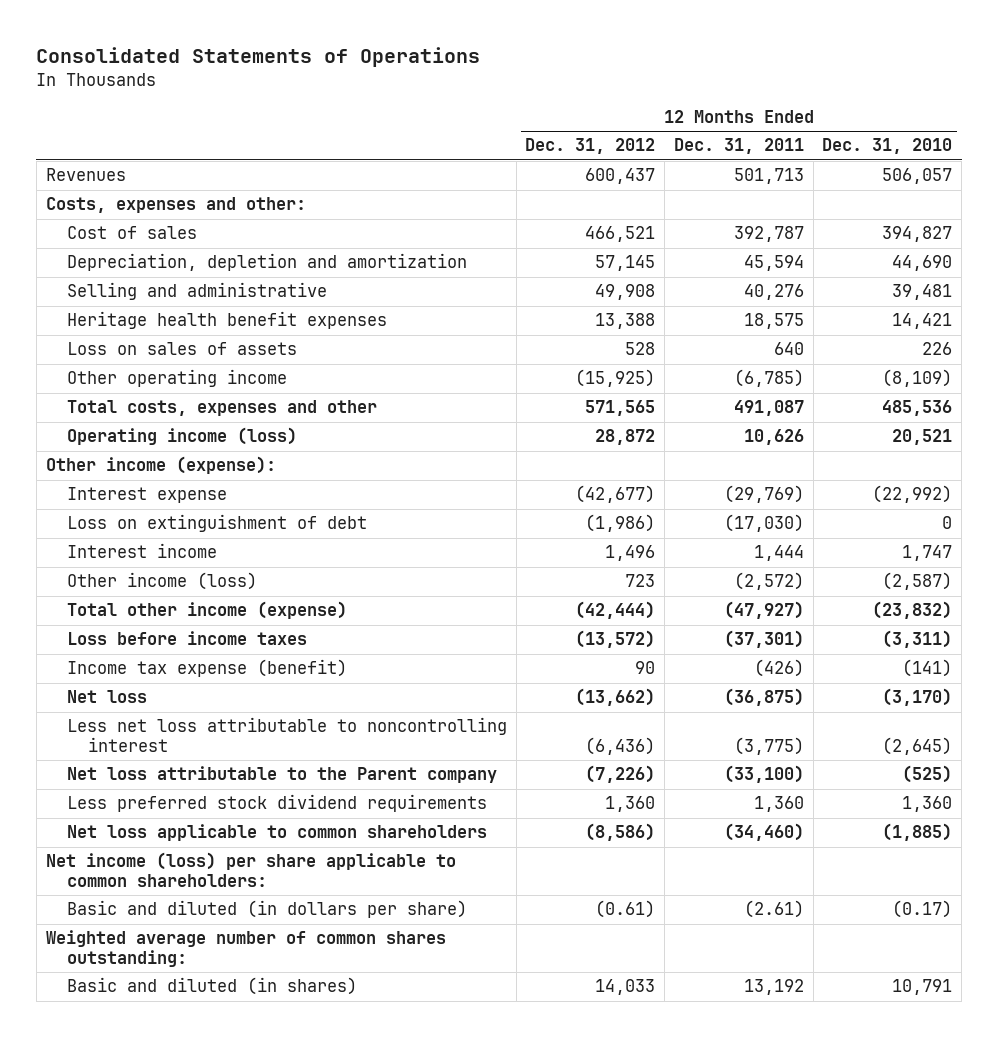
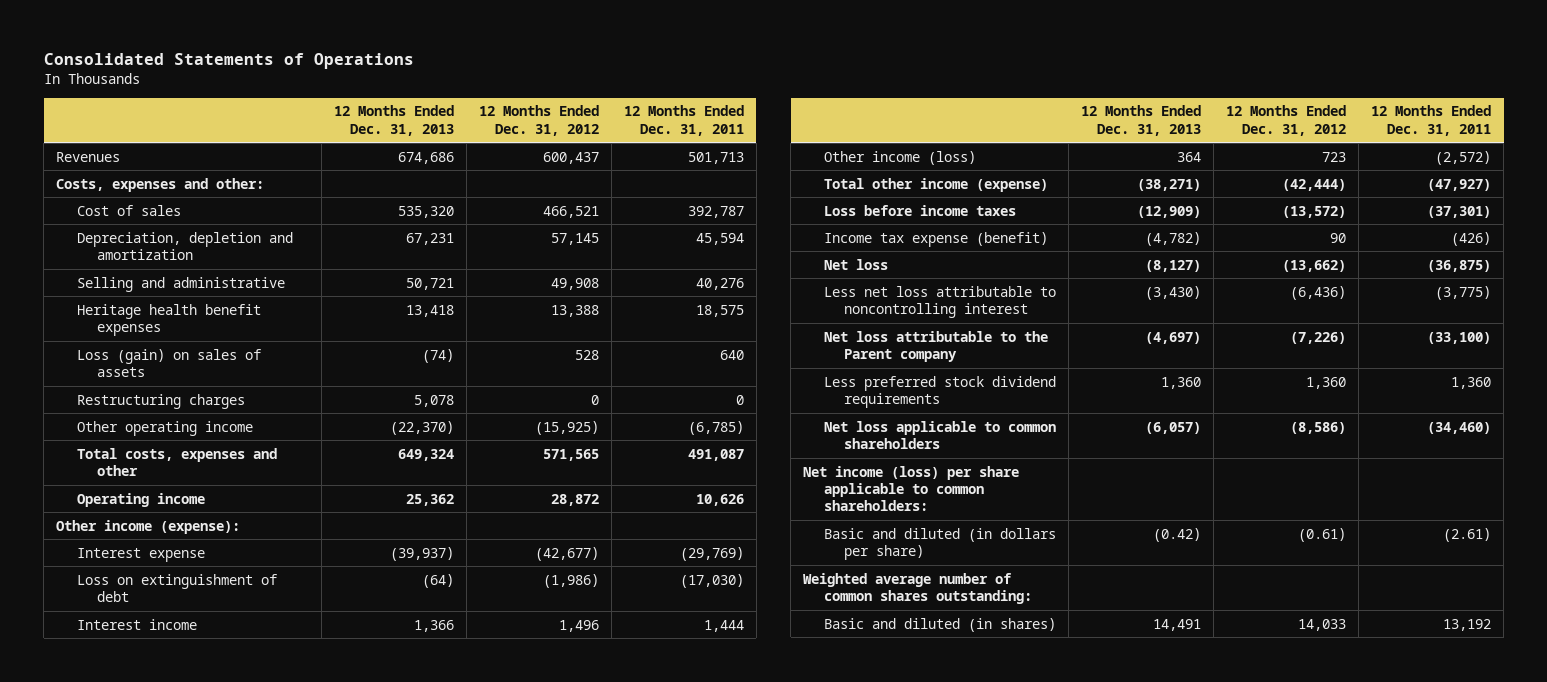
- | 12 Months Ended Dec. 31, 2012 | 12 Months Ended Dec. 31, 2011 | 12 Months Ended Dec. 31, 2010
+ | 12 Months Ended Dec. 31, 2013 | 12 Months Ended Dec. 31, 2012 | 12 Months Ended Dec. 31, 2011
- Loss on sales of assets | 528 | 640 | 226
+ Loss (gain) on sales of assets | (74) | 528 | 640
+ Restructuring charges | 5,078 | 0 | 0
- Operating income (loss) | 28,872 | 10,626 | 20,521
+ Operating income | 25,362 | 28,872 | 10,626

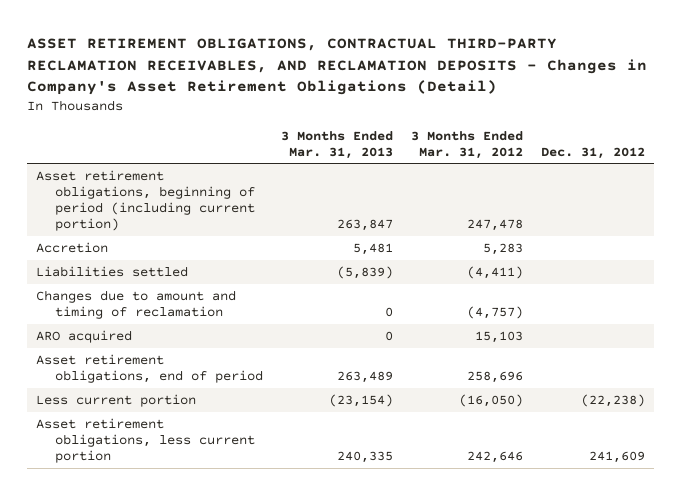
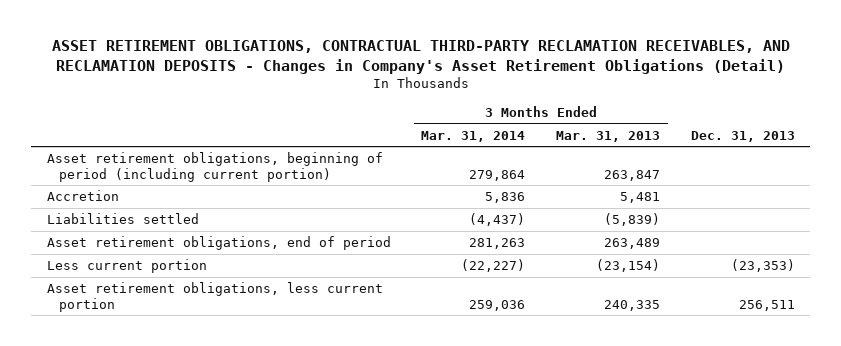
- | 3 Months Ended Mar. 31, 2013 | 3 Months Ended Mar. 31, 2012 | Dec. 31, 2012
+ | 3 Months Ended Mar. 31, 2014 | 3 Months Ended Mar. 31, 2013 | Dec. 31, 2013
- Changes due to amount and timing of reclamation | 0 | (4,757) |
- ARO acquired | 0 | 15,103 |

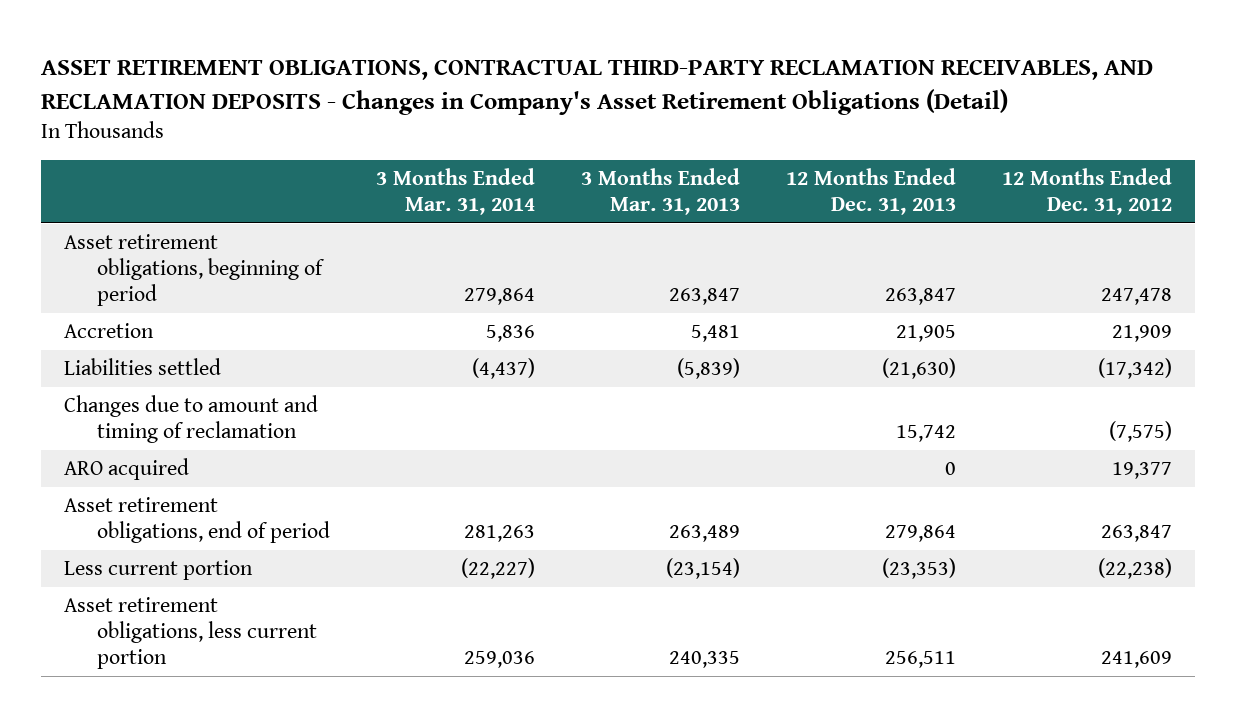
- | 3 Months Ended Mar. 31, 2014 | 3 Months Ended Mar. 31, 2013 | Dec. 31, 2013
+ | 3 Months Ended Mar. 31, 2014 | 3 Months Ended Mar. 31, 2013 | 12 Months Ended Dec. 31, 2013 | 12 Months Ended Dec. 31, 2012
- Asset retirement obligations, beginning of period (including current portion) | 279,864 | 263,847 |
+ Asset retirement obligations, beginning of period | 279,864 | 263,847 | 263,847 | 247,478
+ Changes due to amount and timing of reclamation | | | 15,742 | (7,575)
+ ARO acquired | | | 0 | 19,377

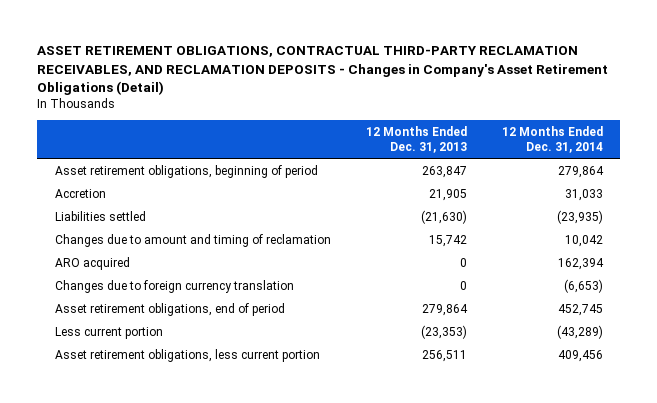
- | 3 Months Ended Mar. 31, 2014 | 3 Months Ended Mar. 31, 2013 | 12 Months Ended Dec. 31, 2013 | 12 Months Ended Dec. 31, 2012
+ | 12 Months Ended Dec. 31, 2013 | 12 Months Ended Dec. 31, 2014
+ Changes due to foreign currency translation | 0 | (6,653)

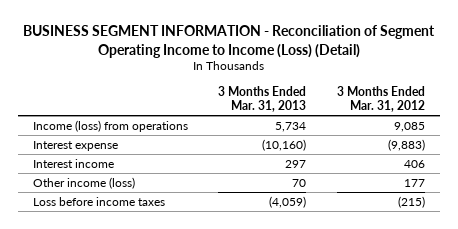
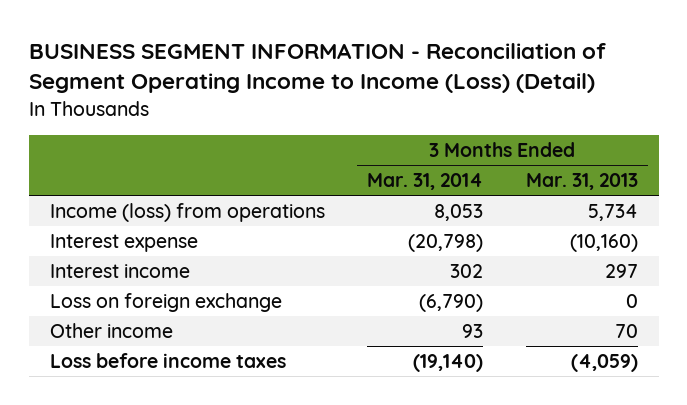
- | 3 Months Ended Mar. 31, 2013 | 3 Months Ended Mar. 31, 2012
+ | 3 Months Ended Mar. 31, 2014 | 3 Months Ended Mar. 31, 2013
- Other income (loss) | 70 | 177
+ Loss on foreign exchange | (6,790) | 0
+ Other income | 93 | 70

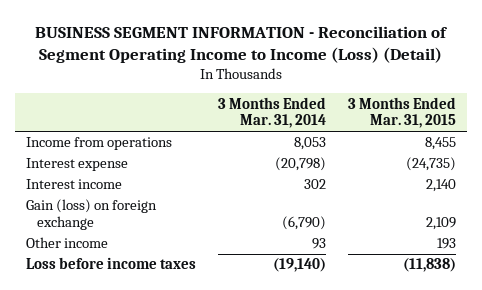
- | 3 Months Ended Mar. 31, 2014 | 3 Months Ended Mar. 31, 2013
+ | 3 Months Ended Mar. 31, 2014 | 3 Months Ended Mar. 31, 2015
- Income (loss) from operations | 8,053 | 5,734
+ Income from operations | 8,053 | 8,455
- Loss on foreign exchange | (6,790) | 0
+ Gain (loss) on foreign exchange | (6,790) | 2,109

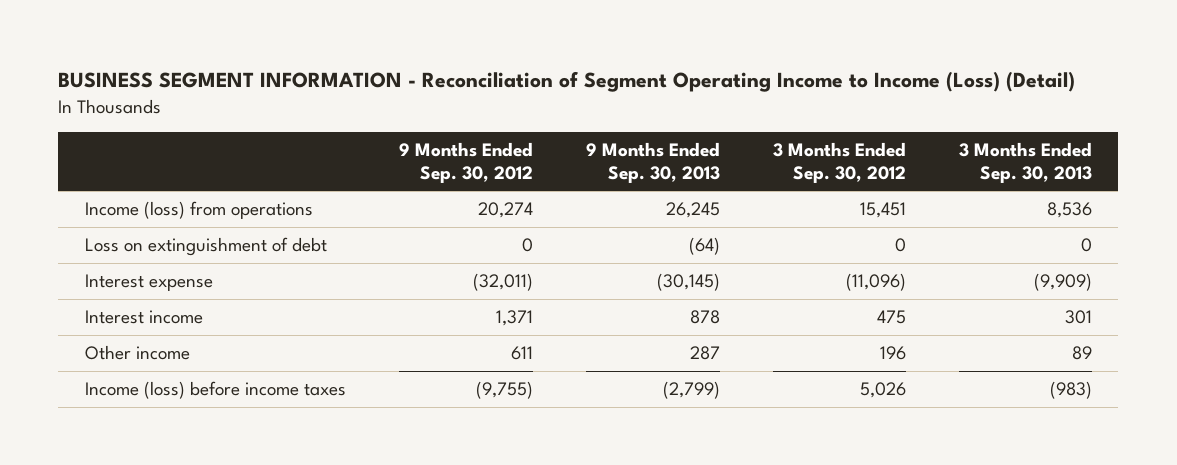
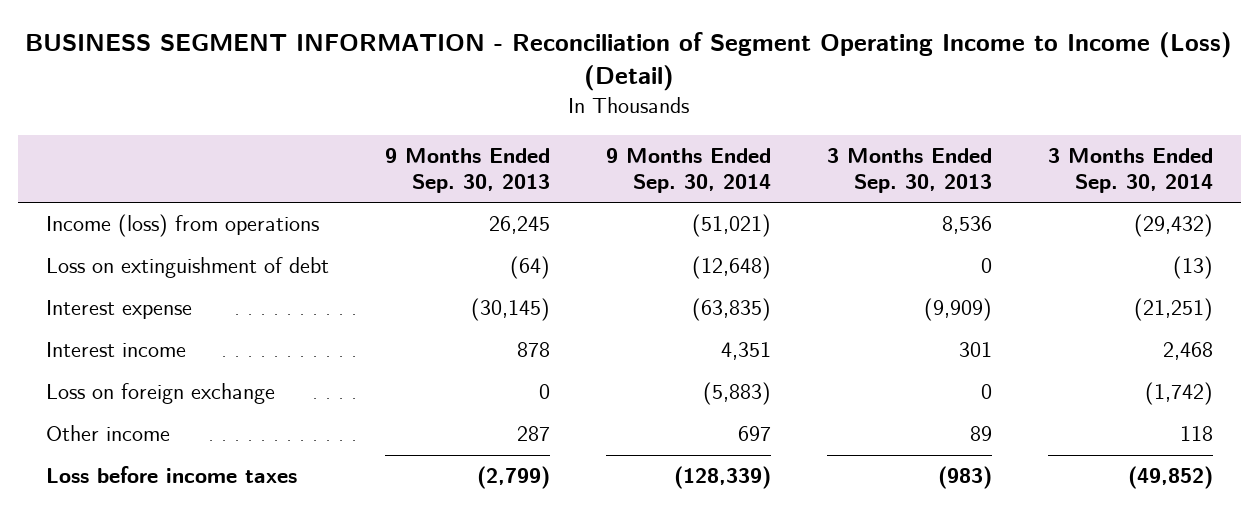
- | 9 Months Ended Sep. 30, 2012 | 9 Months Ended Sep. 30, 2013 | 3 Months Ended Sep. 30, 2012 | 3 Months Ended Sep. 30, 2013
+ | 9 Months Ended Sep. 30, 2013 | 9 Months Ended Sep. 30, 2014 | 3 Months Ended Sep. 30, 2013 | 3 Months Ended Sep. 30, 2014
+ Loss on foreign exchange | 0 | (5,883) | 0 | (1,742)
- Income (loss) before income taxes | (9,755) | (2,799) | 5,026 | (983)
+ Loss before income taxes | (2,799) | (128,339) | (983) | (49,852)

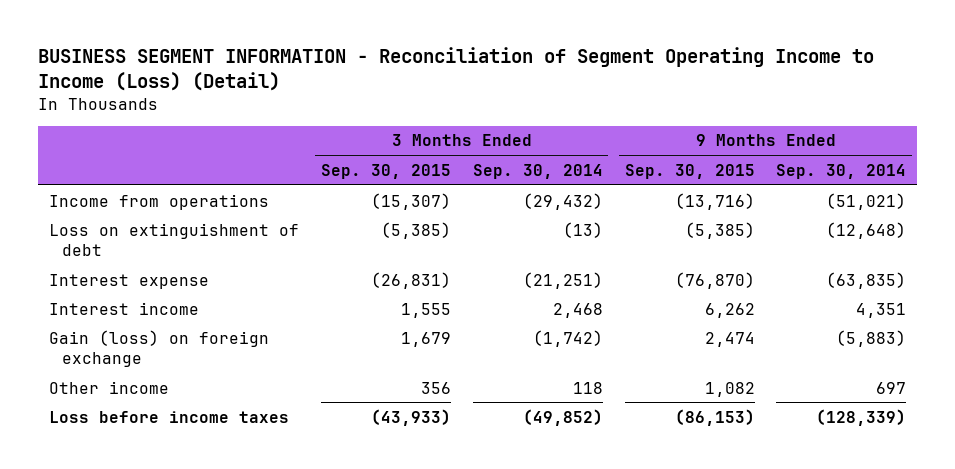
- | 9 Months Ended Sep. 30, 2013 | 9 Months Ended Sep. 30, 2014 | 3 Months Ended Sep. 30, 2013 | 3 Months Ended Sep. 30, 2014
+ | 3 Months Ended Sep. 30, 2015 | 3 Months Ended Sep. 30, 2014 | 9 Months Ended Sep. 30, 2015 | 9 Months Ended Sep. 30, 2014
- Income (loss) from operations | 26,245 | (51,021) | 8,536 | (29,432)
+ Income from operations | (15,307) | (29,432) | (13,716) | (51,021)
- Loss on foreign exchange | 0 | (5,883) | 0 | (1,742)
+ Gain (loss) on foreign exchange | 1,679 | (1,742) | 2,474 | (5,883)

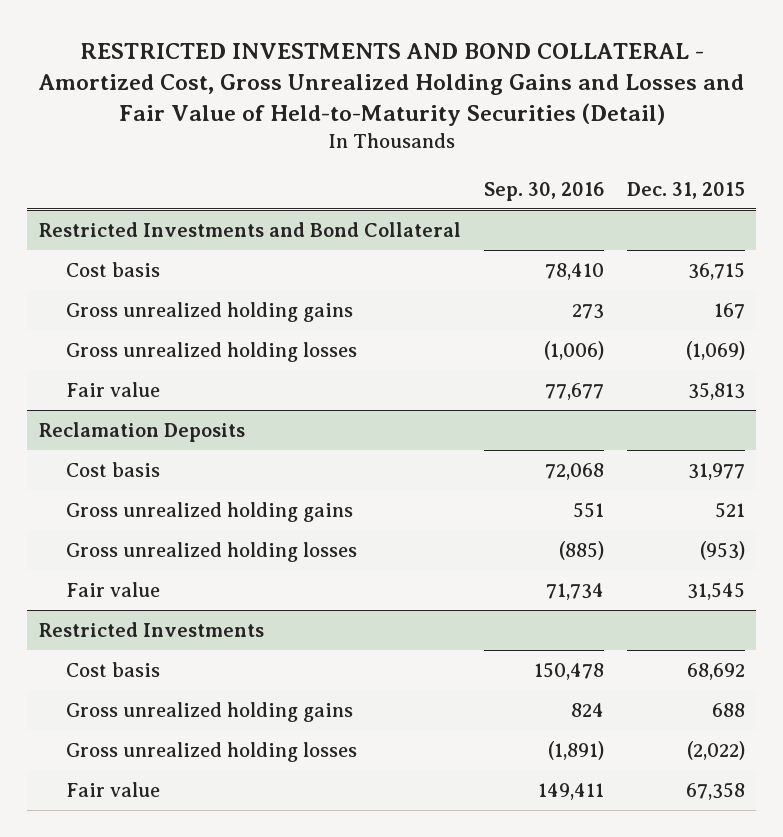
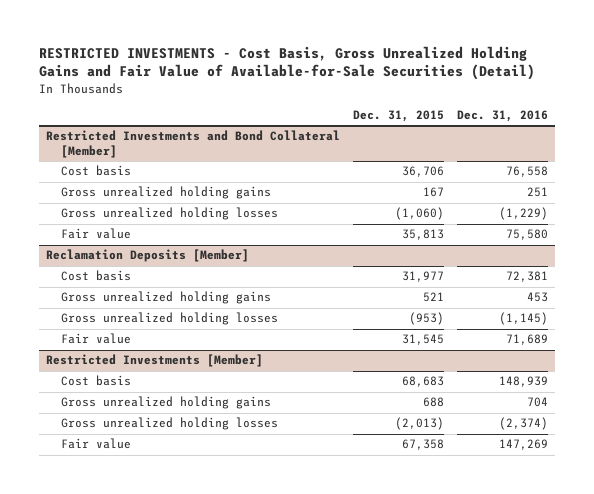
- RESTRICTED INVESTMENTS AND BOND COLLATERAL - Amortized Cost, Gross Unrealized Holding Gains and Losses and Fair Value of Held-to-Maturity Securities (Detail)
+ RESTRICTED INVESTMENTS - Cost Basis, Gross Unrealized Holding Gains and Fair Value of Available-for-Sale Securities (Detail)
- | Sep. 30, 2016 | Dec. 31, 2015
+ | Dec. 31, 2015 | Dec. 31, 2016
- Restricted Investments and Bond Collateral
- Cost basis | 78,410 | 36,715
+ Restricted Investments and Bond Collateral [Member]
+ Cost basis | 36,706 | 76,558
- Gross unrealized holding losses | (1,006) | (1,069)
+ Gross unrealized holding losses | (1,060) | (1,229)
- Reclamation Deposits
+ Reclamation Deposits [Member]
- Restricted Investments
- Cost basis | 150,478 | 68,692
+ Restricted Investments [Member]
+ Cost basis | 68,683 | 148,939
- Gross unrealized holding losses | (1,891) | (2,022)
+ Gross unrealized holding losses | (2,013) | (2,374)

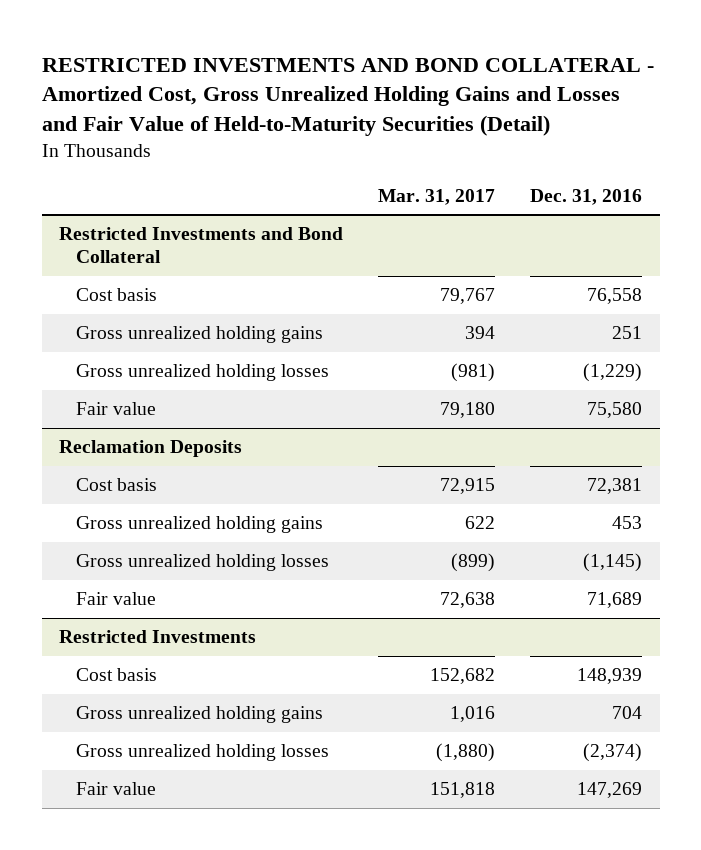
- RESTRICTED INVESTMENTS - Cost Basis, Gross Unrealized Holding Gains and Fair Value of Available-for-Sale Securities (Detail)
+ RESTRICTED INVESTMENTS AND BOND COLLATERAL - Amortized Cost, Gross Unrealized Holding Gains and Losses and Fair Value of Held-to-Maturity Securities (Detail)
- | Dec. 31, 2015 | Dec. 31, 2016
+ | Mar. 31, 2017 | Dec. 31, 2016
- Restricted Investments and Bond Collateral [Member]
+ Restricted Investments and Bond Collateral
- Reclamation Deposits [Member]
+ Reclamation Deposits
- Restricted Investments [Member]
+ Restricted Investments

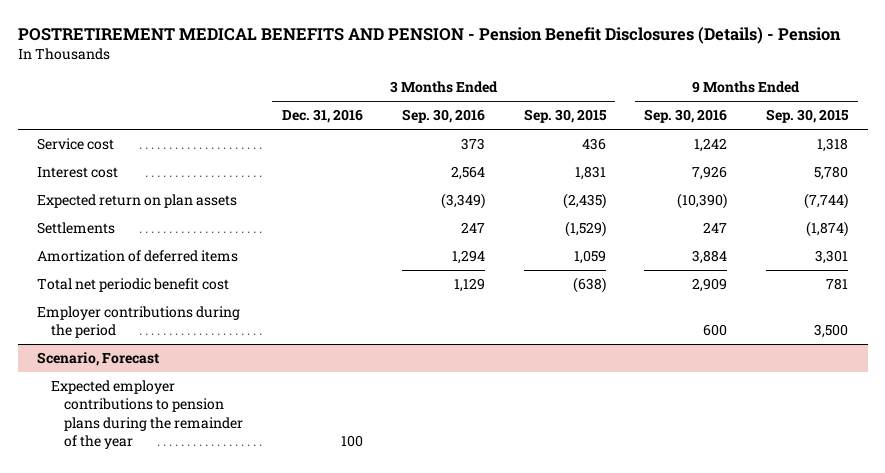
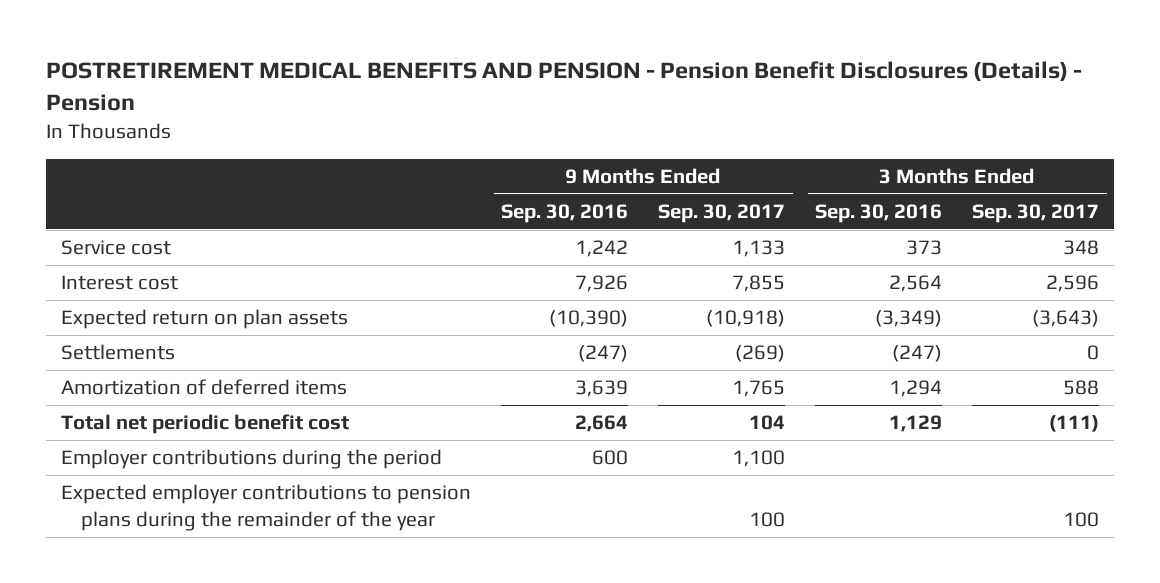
- | 3 Months Ended Dec. 31, 2016 | 3 Months Ended Sep. 30, 2016 | 3 Months Ended Sep. 30, 2015 | 9 Months Ended Sep. 30, 2016 | 9 Months Ended Sep. 30, 2015
+ | 9 Months Ended Sep. 30, 2016 | 9 Months Ended Sep. 30, 2017 | 3 Months Ended Sep. 30, 2016 | 3 Months Ended Sep. 30, 2017
- Settlements | | 247 | (1,529) | 247 | (1,874)
- Amortization of deferred items | | 1,294 | 1,059 | 3,884 | 3,301
- Total net periodic benefit cost | | 1,129 | (638) | 2,909 | 781
+ Settlements | (247) | (269) | (247) | 0
+ Amortization of deferred items | 3,639 | 1,765 | 1,294 | 588
+ Total net periodic benefit cost | 2,664 | 104 | 1,129 | (111)
- Scenario, Forecast

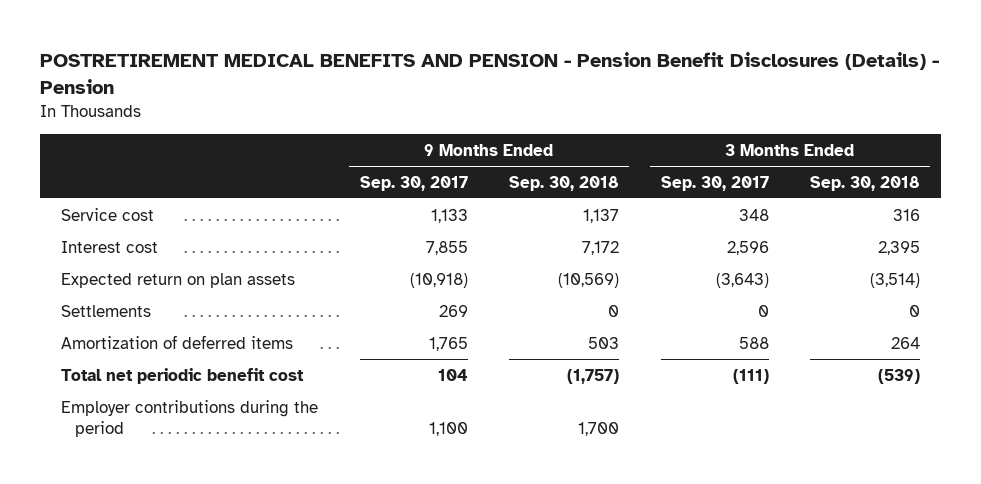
- | 9 Months Ended Sep. 30, 2016 | 9 Months Ended Sep. 30, 2017 | 3 Months Ended Sep. 30, 2016 | 3 Months Ended Sep. 30, 2017
+ | 9 Months Ended Sep. 30, 2017 | 9 Months Ended Sep. 30, 2018 | 3 Months Ended Sep. 30, 2017 | 3 Months Ended Sep. 30, 2018
- Settlements | (247) | (269) | (247) | 0
+ Settlements | 269 | 0 | 0 | 0
- Expected employer contributions to pension plans during the remainder of the year | | 100 | | 100

